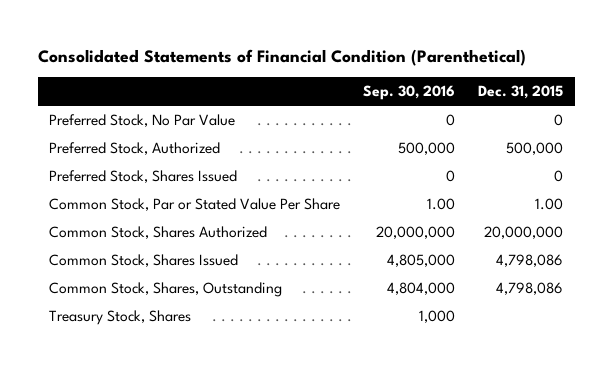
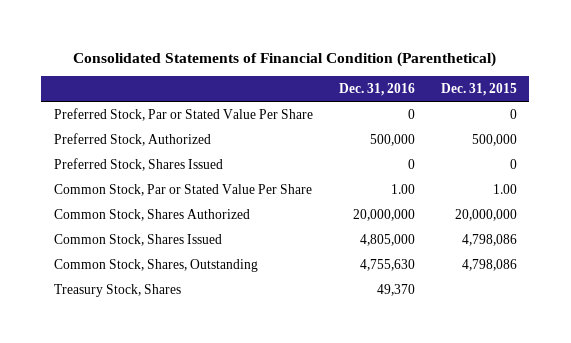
- | Sep. 30, 2016 | Dec. 31, 2015
+ | Dec. 31, 2016 | Dec. 31, 2015
- Preferred Stock, No Par Value | 0 | 0
+ Preferred Stock, Par or Stated Value Per Share | 0 | 0

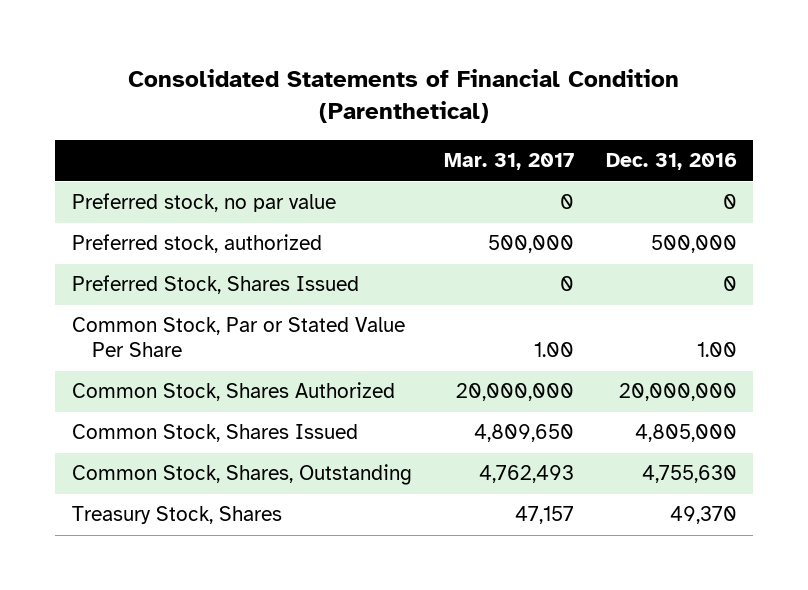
- | Dec. 31, 2016 | Dec. 31, 2015
+ | Mar. 31, 2017 | Dec. 31, 2016
- Preferred Stock, Par or Stated Value Per Share | 0 | 0
- Preferred Stock, Authorized | 500,000 | 500,000
+ Preferred stock, no par value | 0 | 0
+ Preferred stock, authorized | 500,000 | 500,000

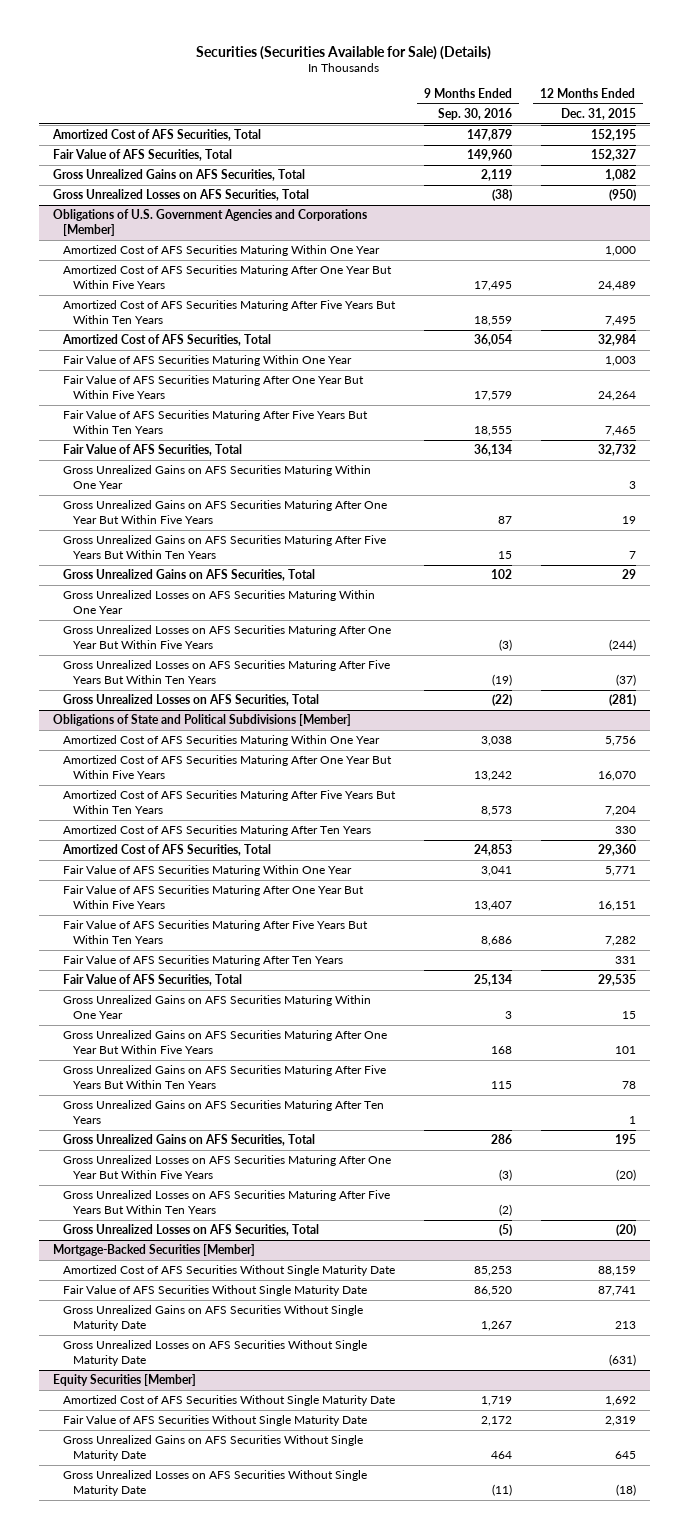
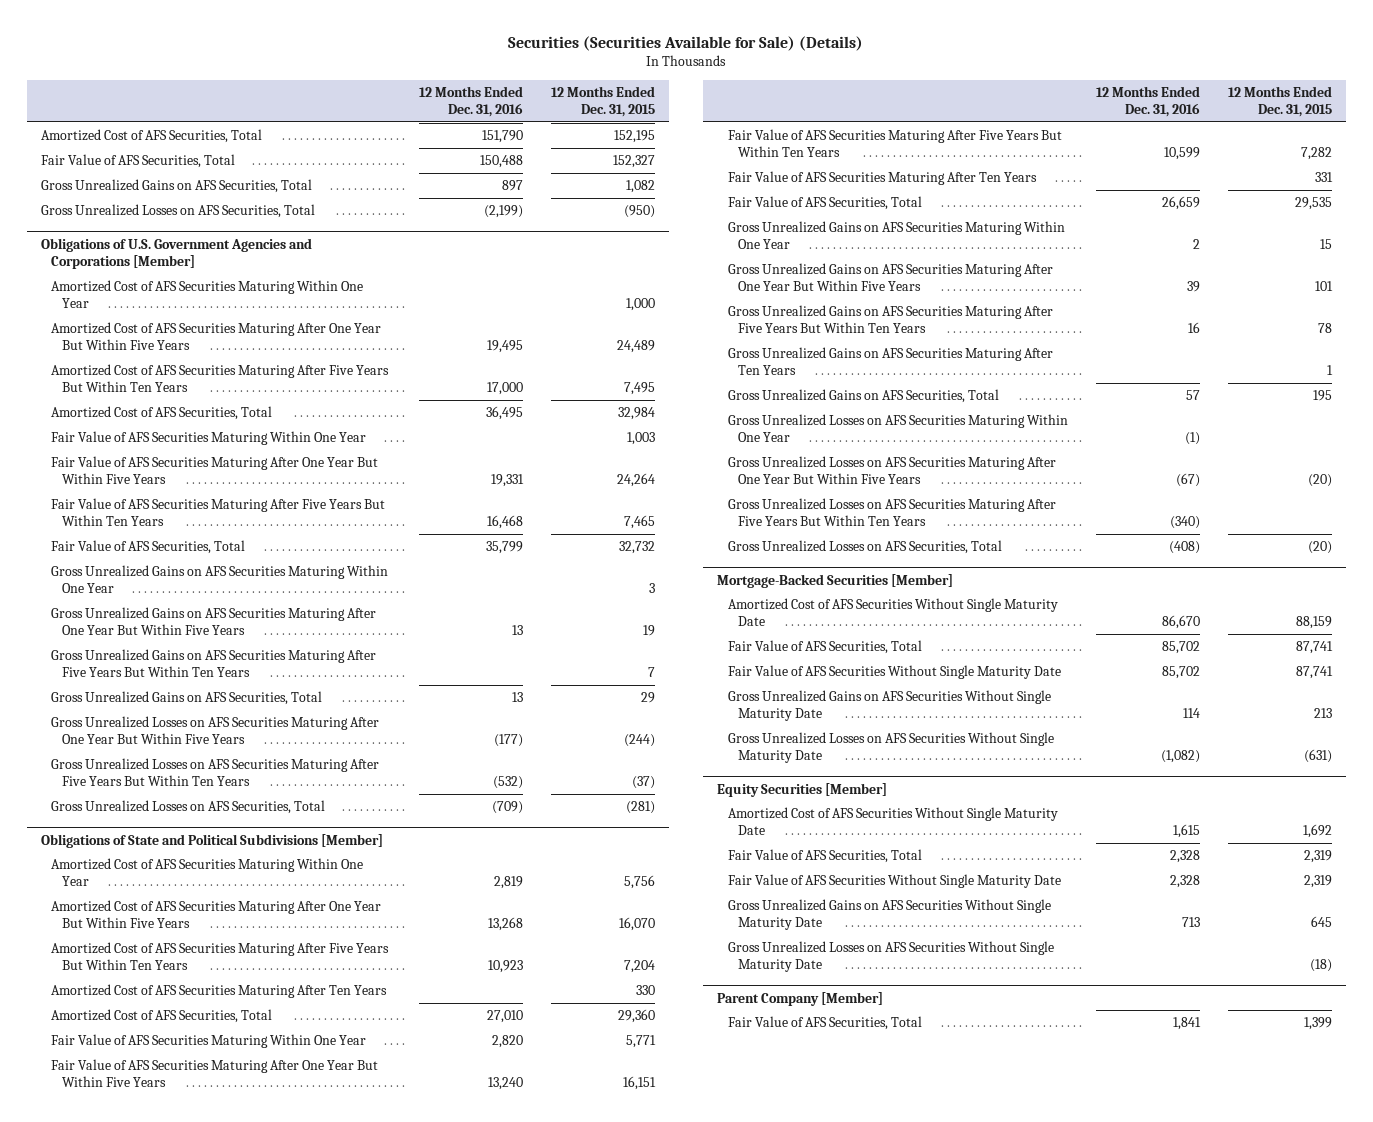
- | 9 Months Ended Sep. 30, 2016 | 12 Months Ended Dec. 31, 2015
+ | 12 Months Ended Dec. 31, 2016 | 12 Months Ended Dec. 31, 2015
@ Obligations of U.S. Government Agencies and Corporations [Member]
- Gross Unrealized Losses on AFS Securities Maturing Within One Year
@ Obligations of State and Political Subdivisions [Member]
+ Gross Unrealized Losses on AFS Securities Maturing Within One Year | (1) |
@ Mortgage-Backed Securities [Member]
+ Fair Value of AFS Securities, Total | 85,702 | 87,741
@ Equity Securities [Member]
+ Fair Value of AFS Securities, Total | 2,328 | 2,319
+ Parent Company [Member]
+ Fair Value of AFS Securities, Total | 1,841 | 1,399

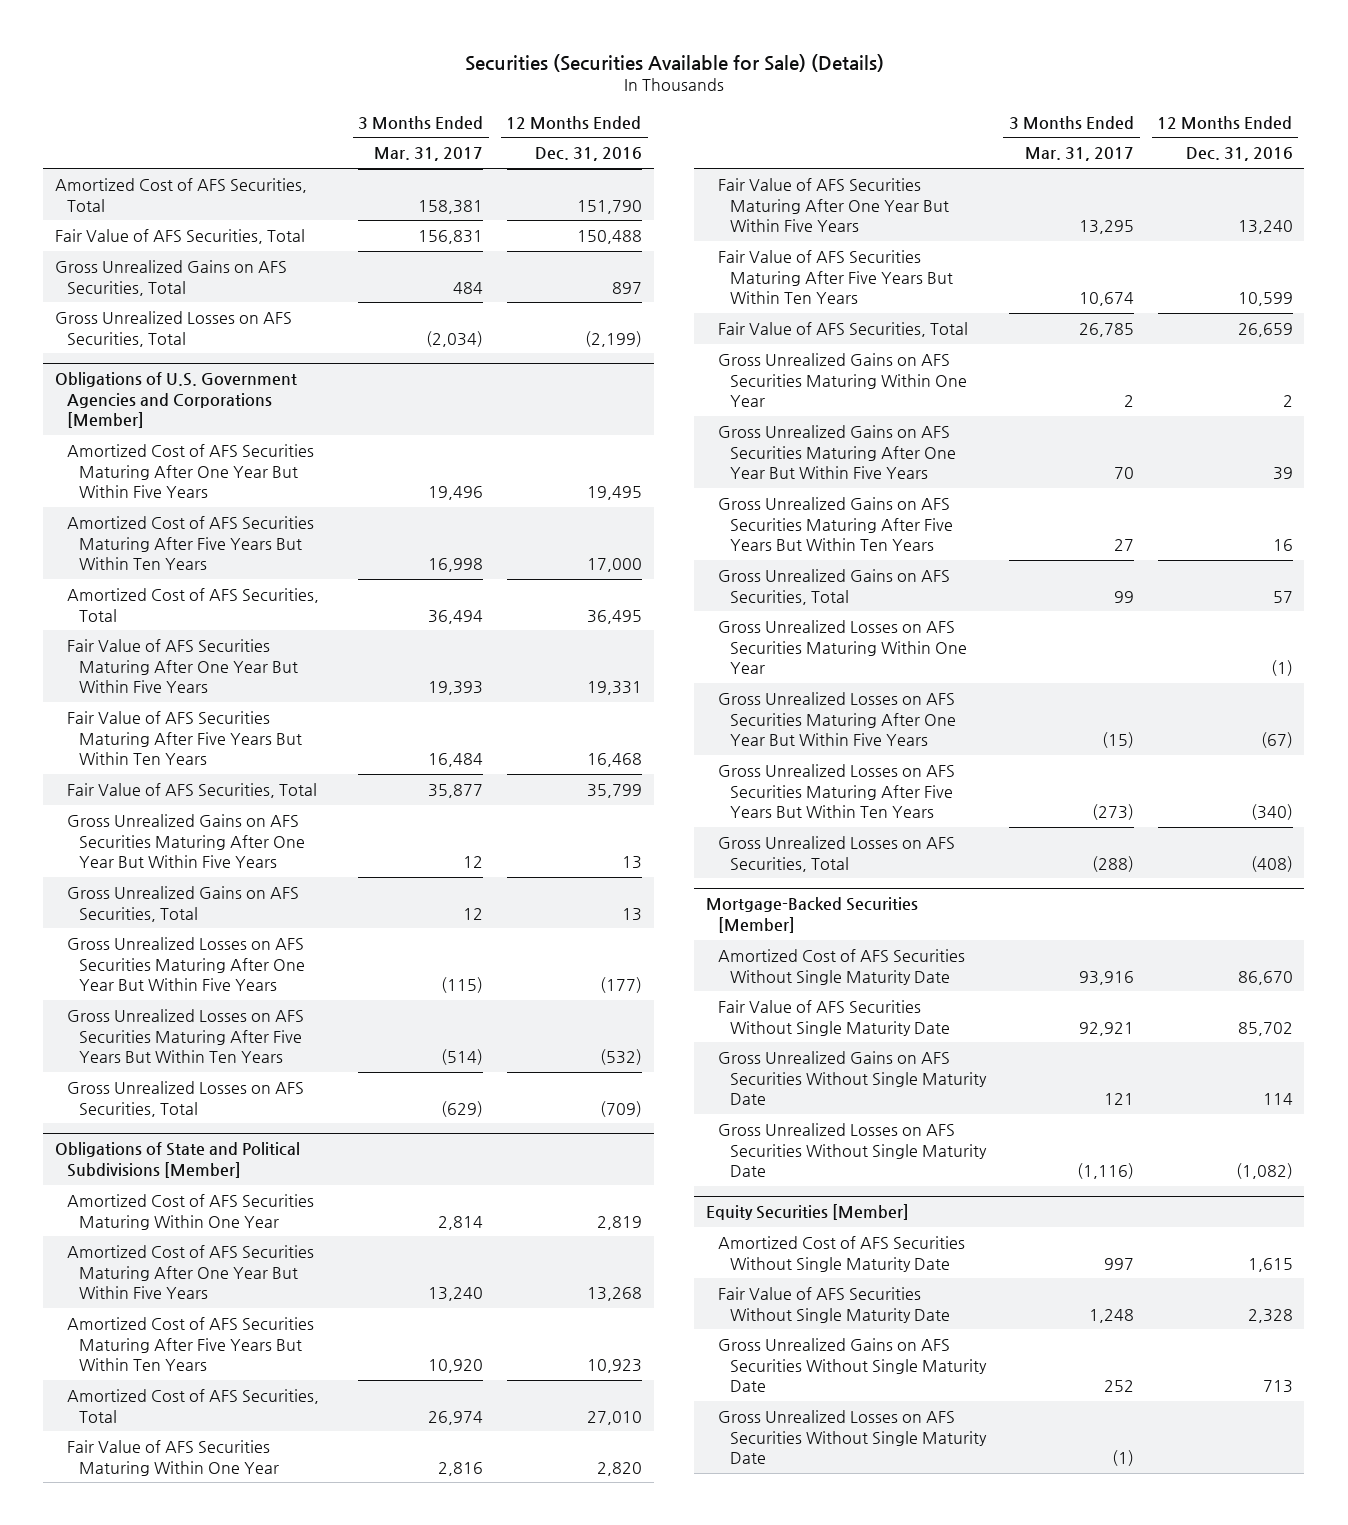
- | 12 Months Ended Dec. 31, 2016 | 12 Months Ended Dec. 31, 2015
+ | 3 Months Ended Mar. 31, 2017 | 12 Months Ended Dec. 31, 2016
@ Obligations of U.S. Government Agencies and Corporations [Member]
- Amortized Cost of AFS Securities Maturing Within One Year | | 1,000
- Fair Value of AFS Securities Maturing Within One Year | | 1,003
- Gross Unrealized Gains on AFS Securities Maturing Within One Year | | 3
- Gross Unrealized Gains on AFS Securities Maturing After Five Years But Within Ten Years | | 7
@ Obligations of State and Political Subdivisions [Member]
- Amortized Cost of AFS Securities Maturing After Ten Years | | 330
- Fair Value of AFS Securities Maturing After Ten Years | | 331
- Gross Unrealized Gains on AFS Securities Maturing After Ten Years | | 1
@ Mortgage-Backed Securities [Member]
- Fair Value of AFS Securities, Total | 85,702 | 87,741
@ Equity Securities [Member]
- Fair Value of AFS Securities, Total | 2,328 | 2,319
- Parent Company [Member]
- Fair Value of AFS Securities, Total | 1,841 | 1,399

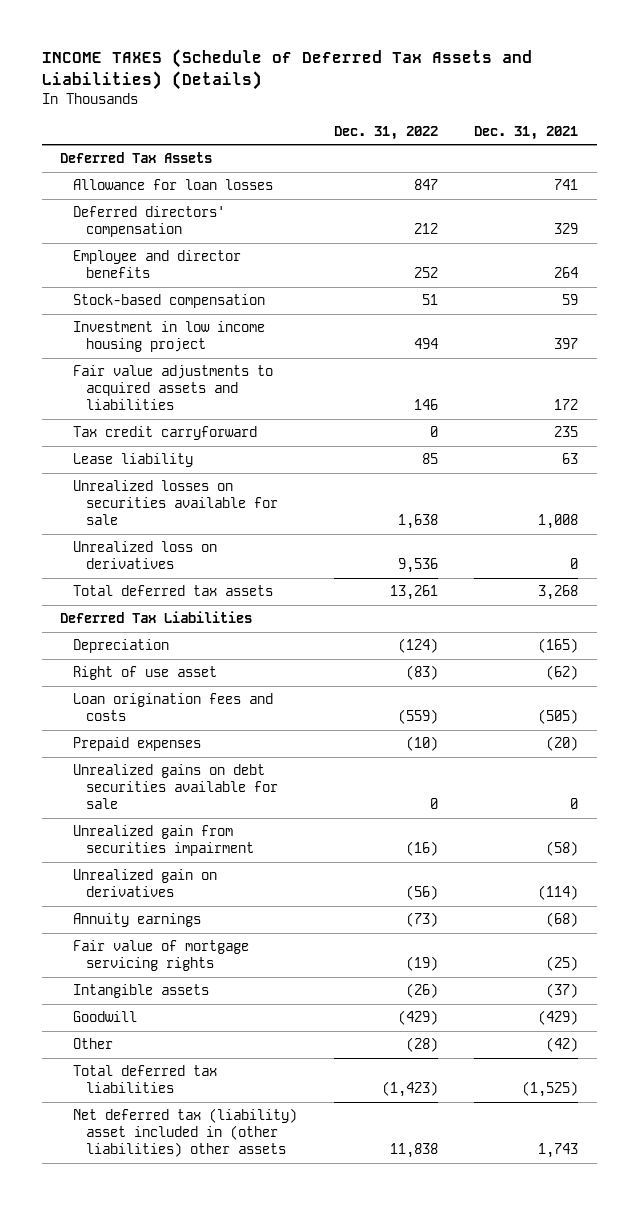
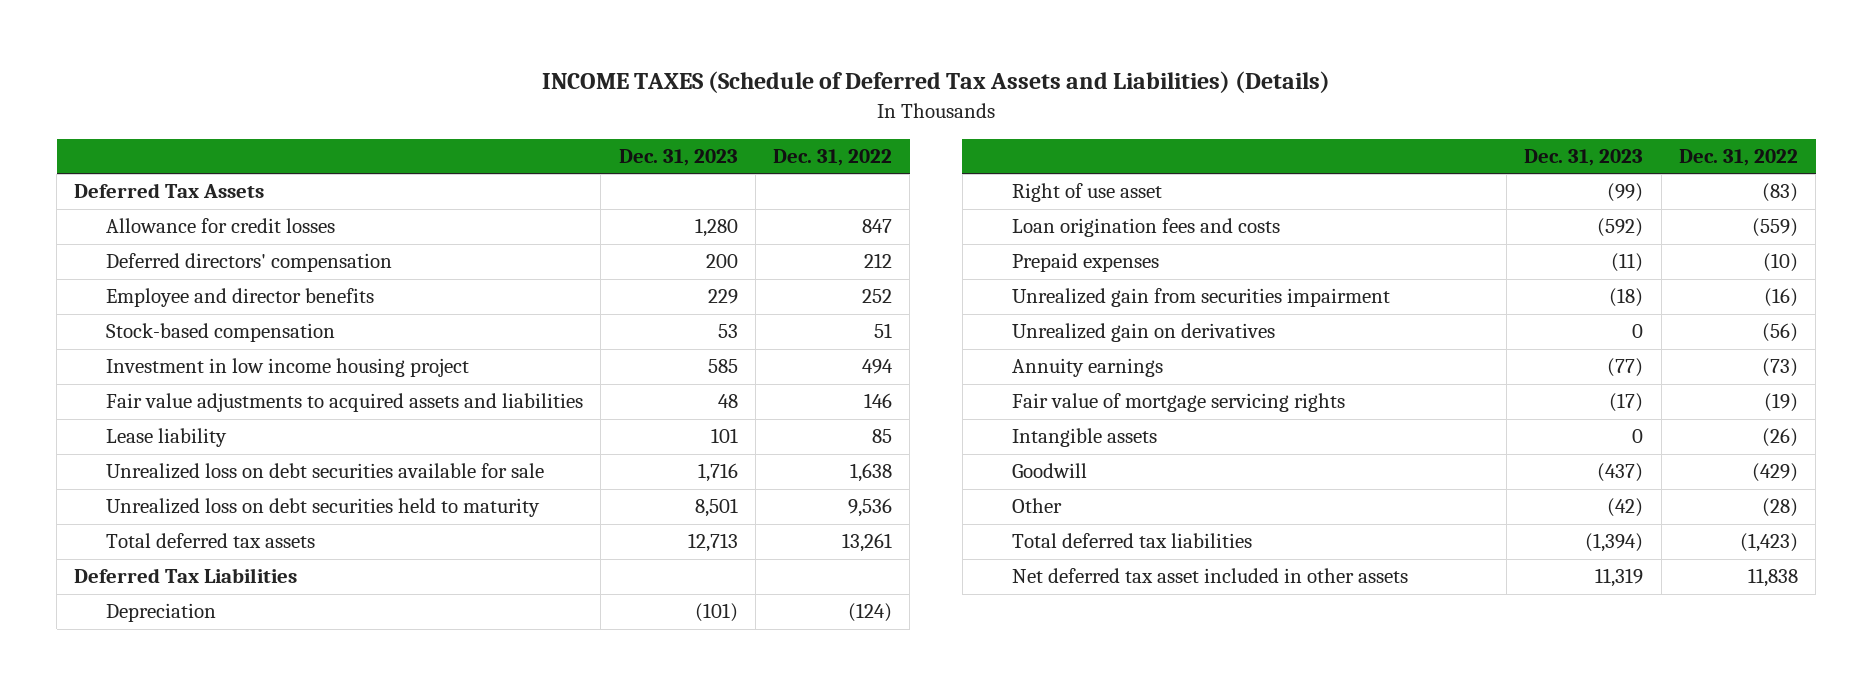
- | Dec. 31, 2022 | Dec. 31, 2021
+ | Dec. 31, 2023 | Dec. 31, 2022
- Allowance for loan losses | 847 | 741
+ Allowance for credit losses | 1,280 | 847
- Tax credit carryforward | 0 | 235
- Unrealized losses on securities available for sale | 1,638 | 1,008
- Unrealized loss on derivatives | 9,536 | 0
+ Unrealized loss on debt securities available for sale | 1,716 | 1,638
+ Unrealized loss on debt securities held to maturity | 8,501 | 9,536
- Unrealized gains on debt securities available for sale | 0 | 0
- Net deferred tax (liability) asset included in (other liabilities) other assets | 11,838 | 1,743
+ Net deferred tax asset included in other assets | 11,319 | 11,838

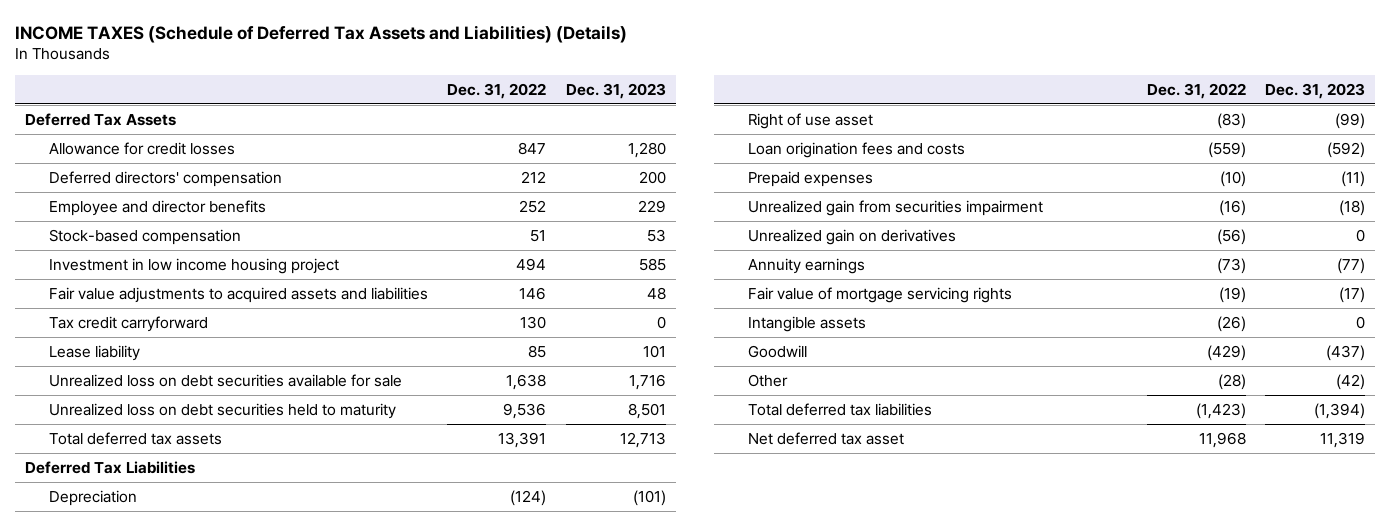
- | Dec. 31, 2023 | Dec. 31, 2022
+ | Dec. 31, 2022 | Dec. 31, 2023
+ Tax credit carryforward | 130 | 0
- Total deferred tax assets | 12,713 | 13,261
+ Total deferred tax assets | 13,391 | 12,713
- Net deferred tax asset included in other assets | 11,319 | 11,838
+ Net deferred tax asset | 11,968 | 11,319

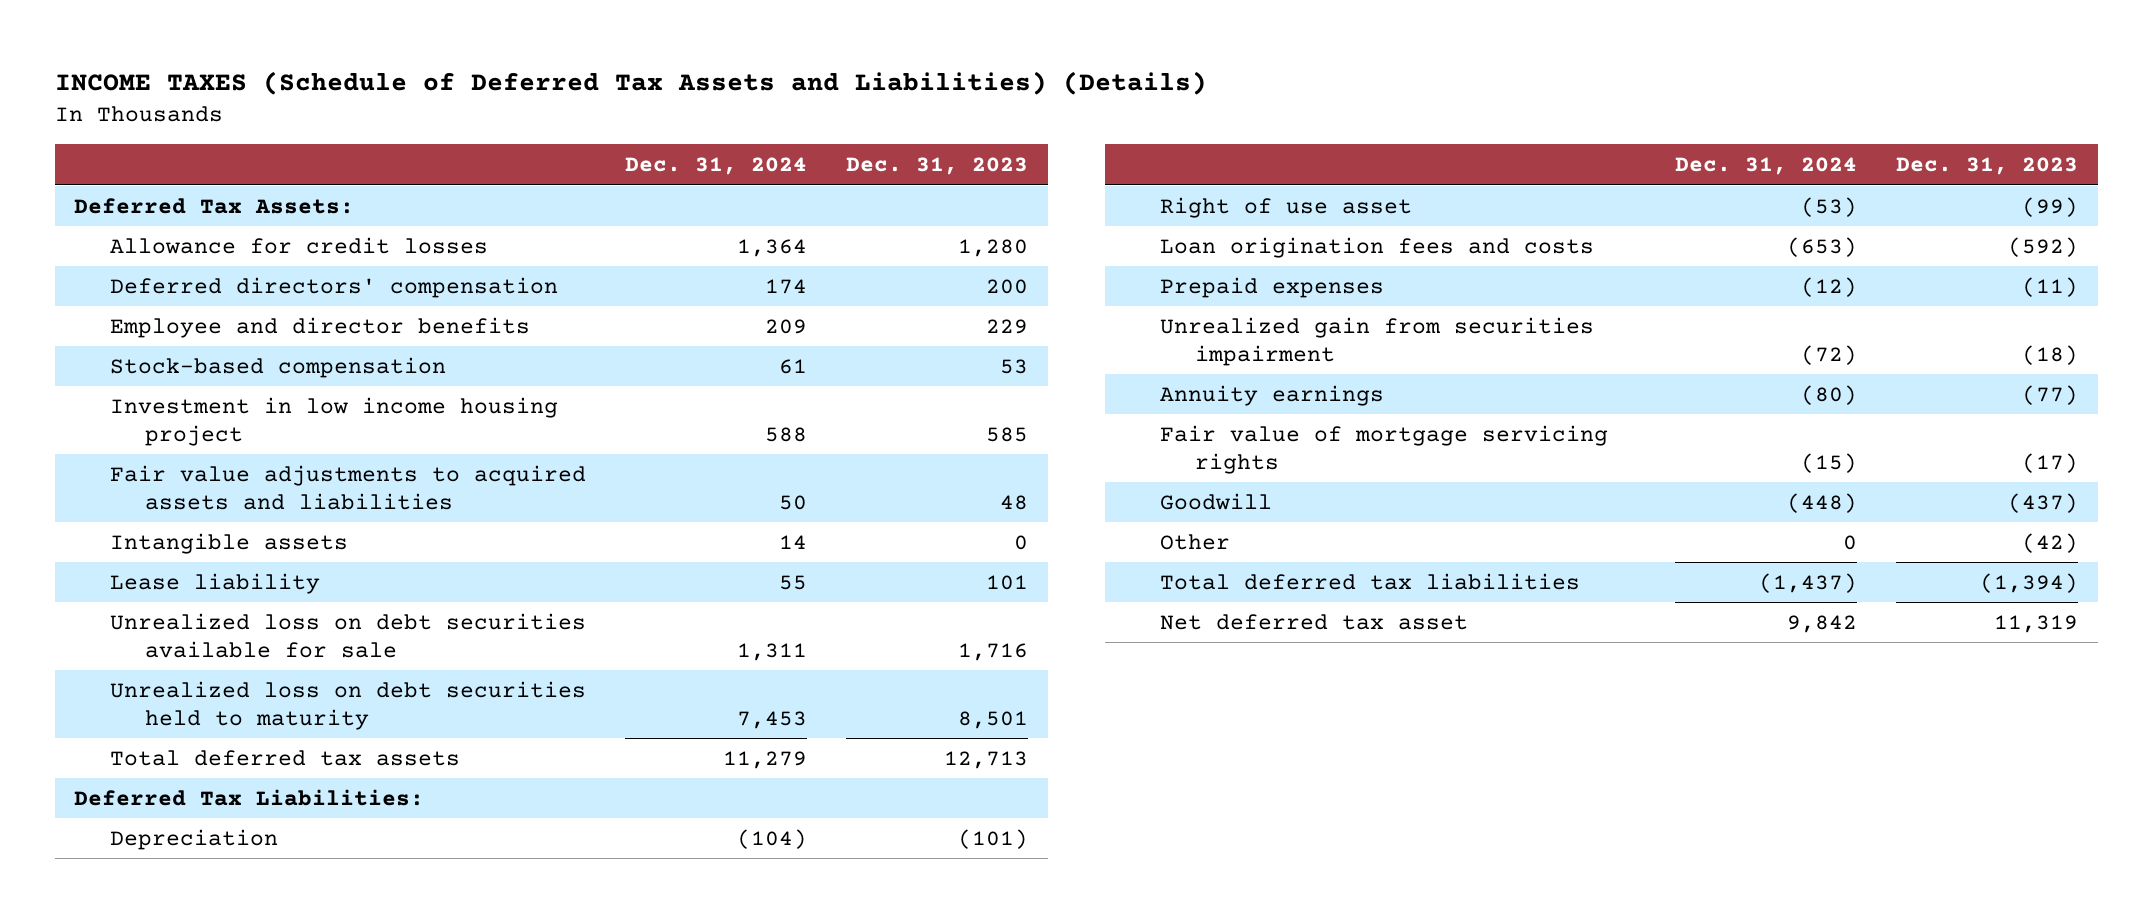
- | Dec. 31, 2022 | Dec. 31, 2023
+ | Dec. 31, 2024 | Dec. 31, 2023
- Deferred Tax Assets
+ Deferred Tax Assets:
- Tax credit carryforward | 130 | 0
moved up: Intangible assets | 14 | 0
- Deferred Tax Liabilities
+ Deferred Tax Liabilities:
- Unrealized gain on derivatives | (56) | 0

